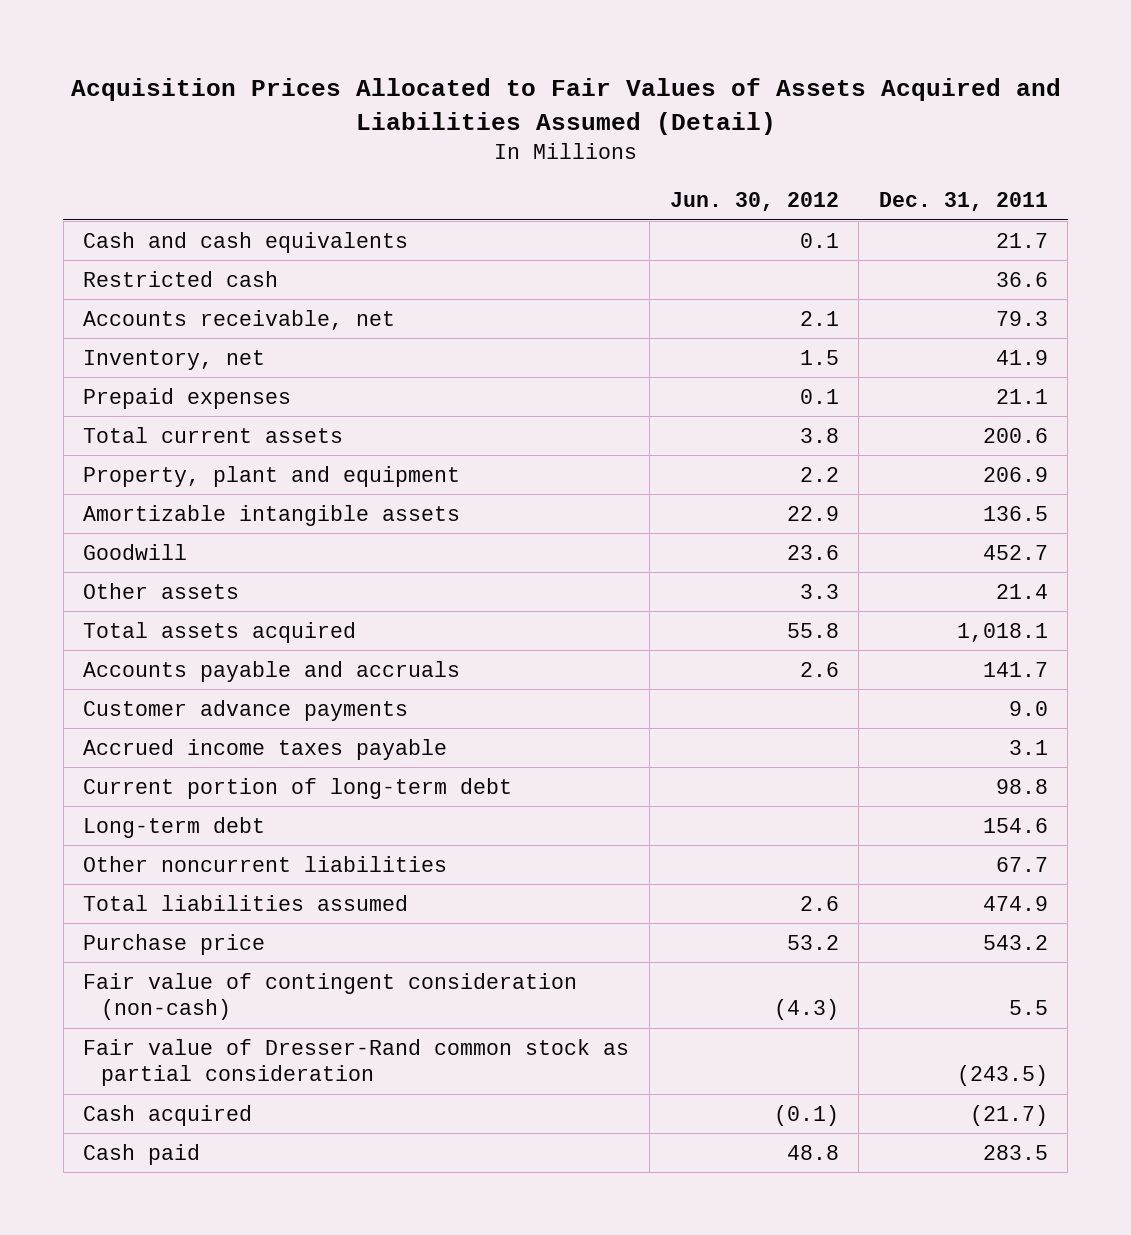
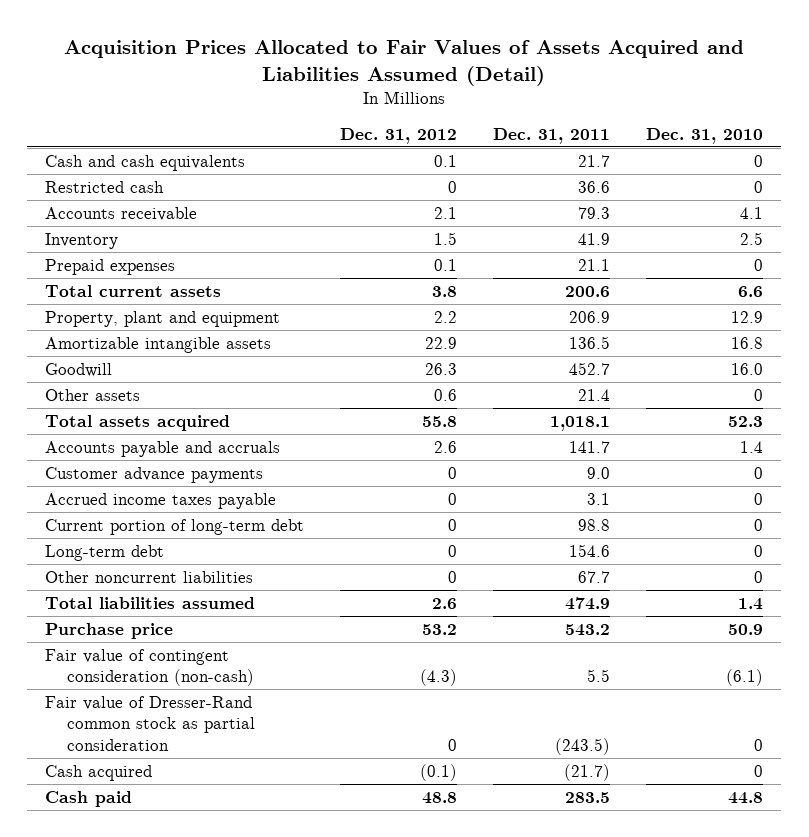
- | Jun. 30, 2012 | Dec. 31, 2011
+ | Dec. 31, 2012 | Dec. 31, 2011 | Dec. 31, 2010
- Accounts receivable, net | 2.1 | 79.3
- Inventory, net | 1.5 | 41.9
+ Accounts receivable | 2.1 | 79.3 | 4.1
+ Inventory | 1.5 | 41.9 | 2.5

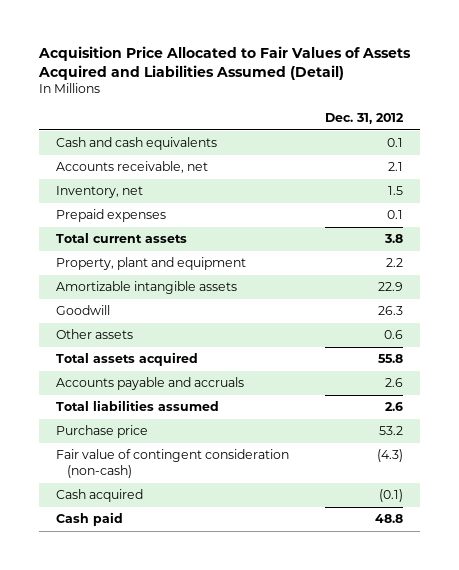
- Acquisition Prices Allocated to Fair Values of Assets Acquired and Liabilities Assumed (Detail)
+ Acquisition Price Allocated to Fair Values of Assets Acquired and Liabilities Assumed (Detail)
- | Dec. 31, 2012 | Dec. 31, 2011 | Dec. 31, 2010
+ | Dec. 31, 2012
- Restricted cash | 0 | 36.6 | 0
- Accounts receivable | 2.1 | 79.3 | 4.1
- Inventory | 1.5 | 41.9 | 2.5
+ Accounts receivable, net | 2.1
+ Inventory, net | 1.5
- Customer advance payments | 0 | 9.0 | 0
- Accrued income taxes payable | 0 | 3.1 | 0
- Current portion of long-term debt | 0 | 98.8 | 0
- Long-term debt | 0 | 154.6 | 0
- Other noncurrent liabilities | 0 | 67.7 | 0
- Fair value of Dresser-Rand common stock as partial consideration | 0 | (243.5) | 0

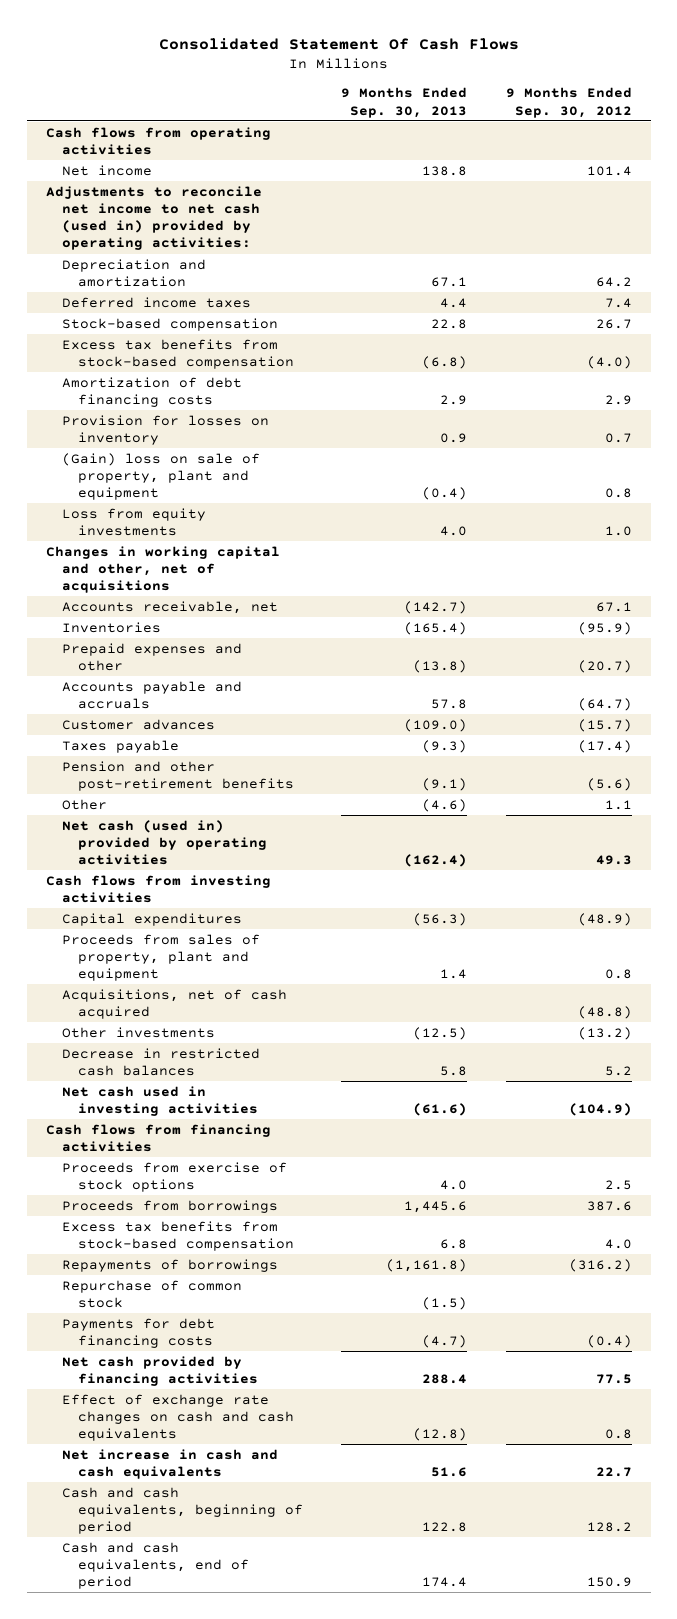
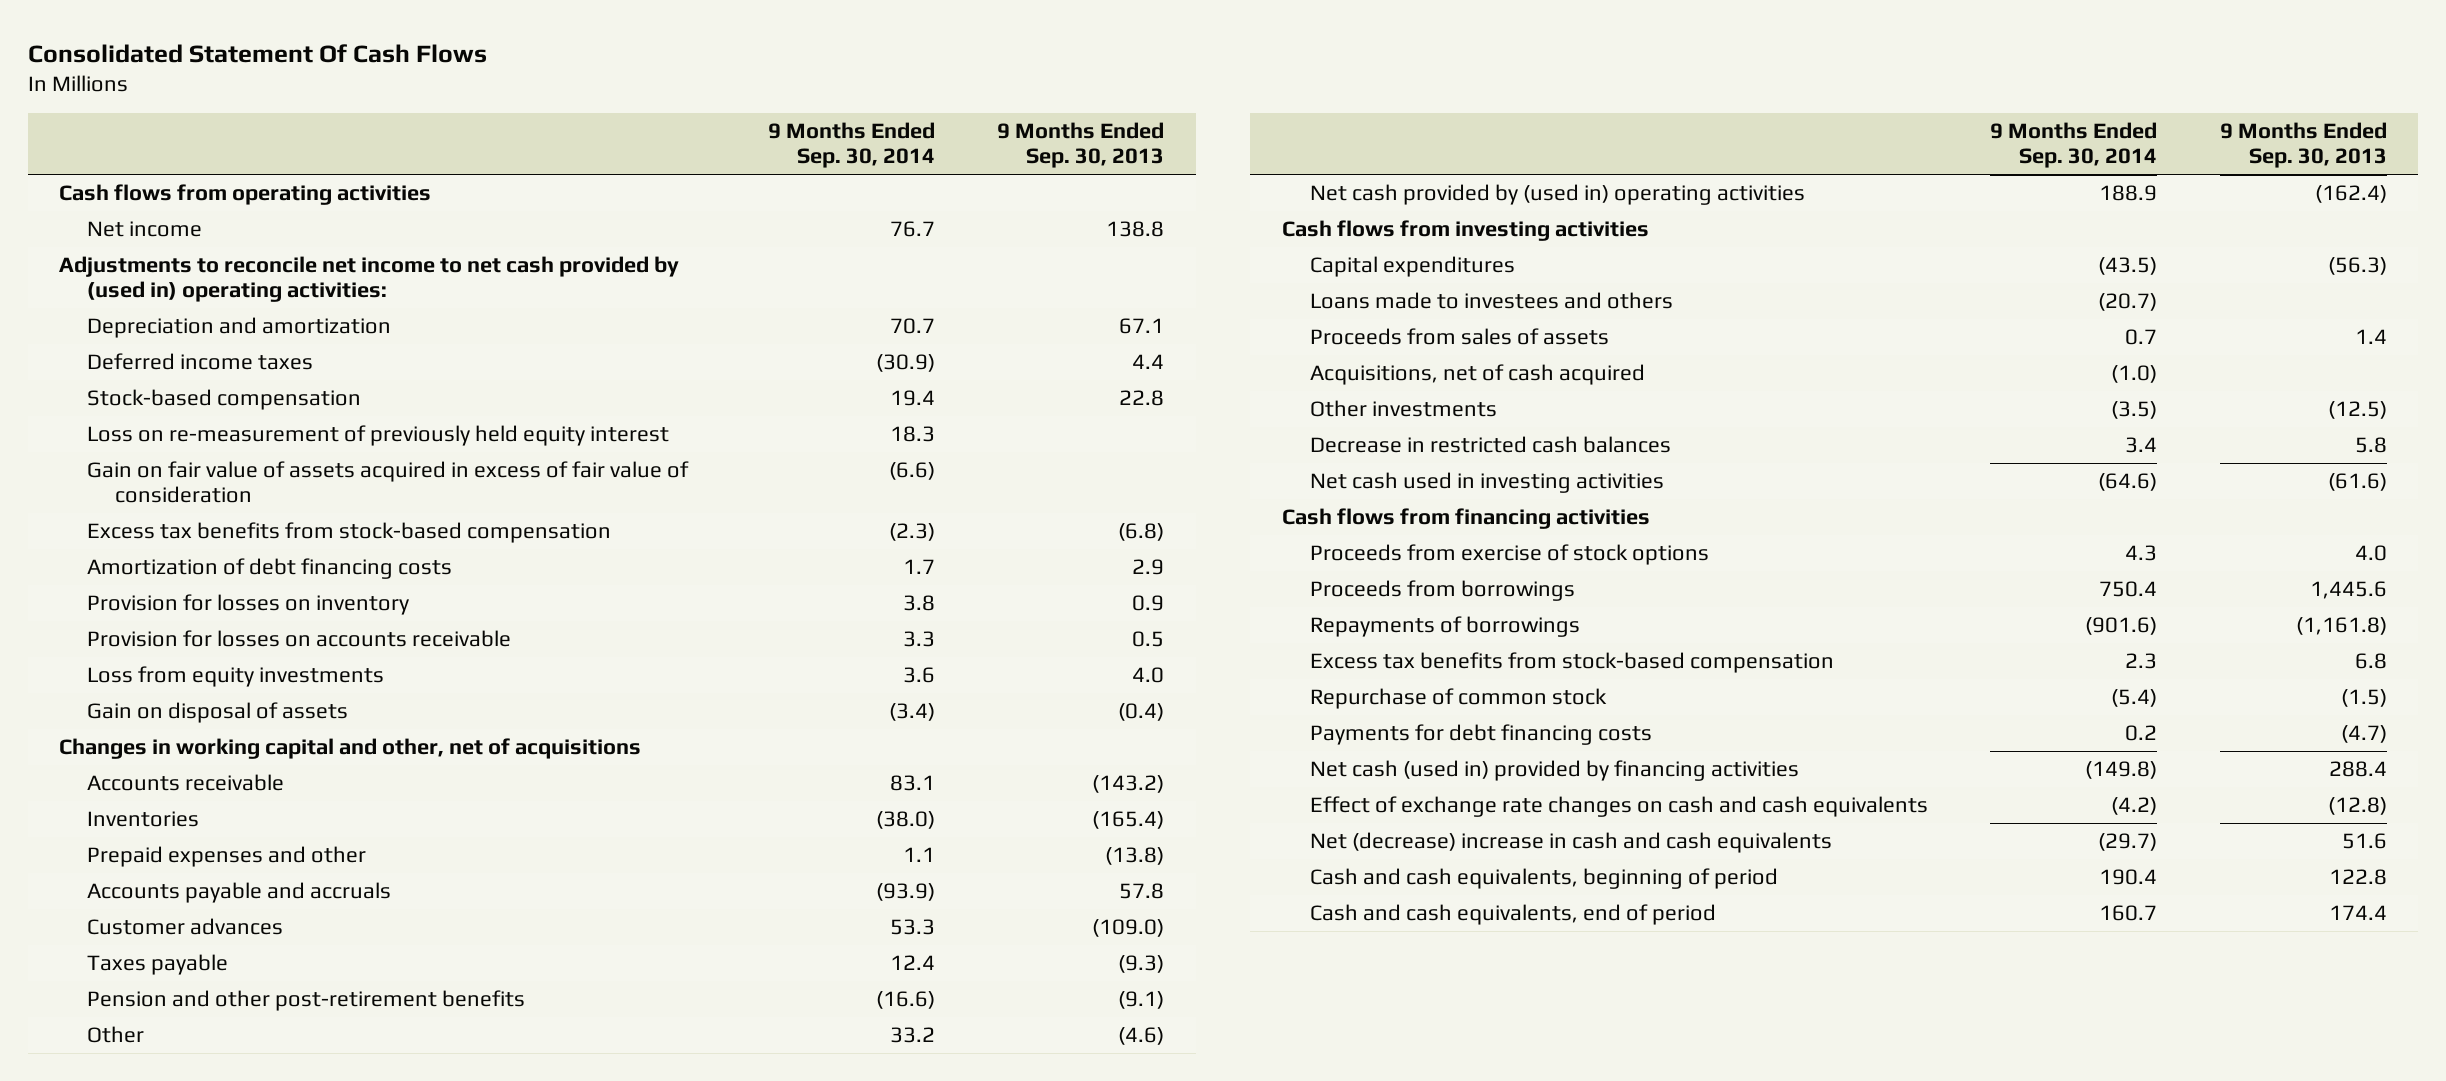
- | 9 Months Ended Sep. 30, 2013 | 9 Months Ended Sep. 30, 2012
+ | 9 Months Ended Sep. 30, 2014 | 9 Months Ended Sep. 30, 2013
- Adjustments to reconcile net income to net cash (used in) provided by operating activities:
+ Adjustments to reconcile net income to net cash provided by (used in) operating activities:
+ Loss on re-measurement of previously held equity interest | 18.3 |
+ Gain on fair value of assets acquired in excess of fair value of consideration | (6.6) |
- (Gain) loss on sale of property, plant and equipment | (0.4) | 0.8
+ Provision for losses on accounts receivable | 3.3 | 0.5
+ Gain on disposal of assets | (3.4) | (0.4)
- Accounts receivable, net | (142.7) | 67.1
+ Accounts receivable | 83.1 | (143.2)
- Net cash (used in) provided by operating activities | (162.4) | 49.3
+ Net cash provided by (used in) operating activities | 188.9 | (162.4)
- Proceeds from sales of property, plant and equipment | 1.4 | 0.8
+ Loans made to investees and others | (20.7) |
+ Proceeds from sales of assets | 0.7 | 1.4
moved down: Excess tax benefits from stock-based compensation | 2.3 | 6.8
- Net cash provided by financing activities | 288.4 | 77.5
+ Net cash (used in) provided by financing activities | (149.8) | 288.4
- Net increase in cash and cash equivalents | 51.6 | 22.7
+ Net (decrease) increase in cash and cash equivalents | (29.7) | 51.6

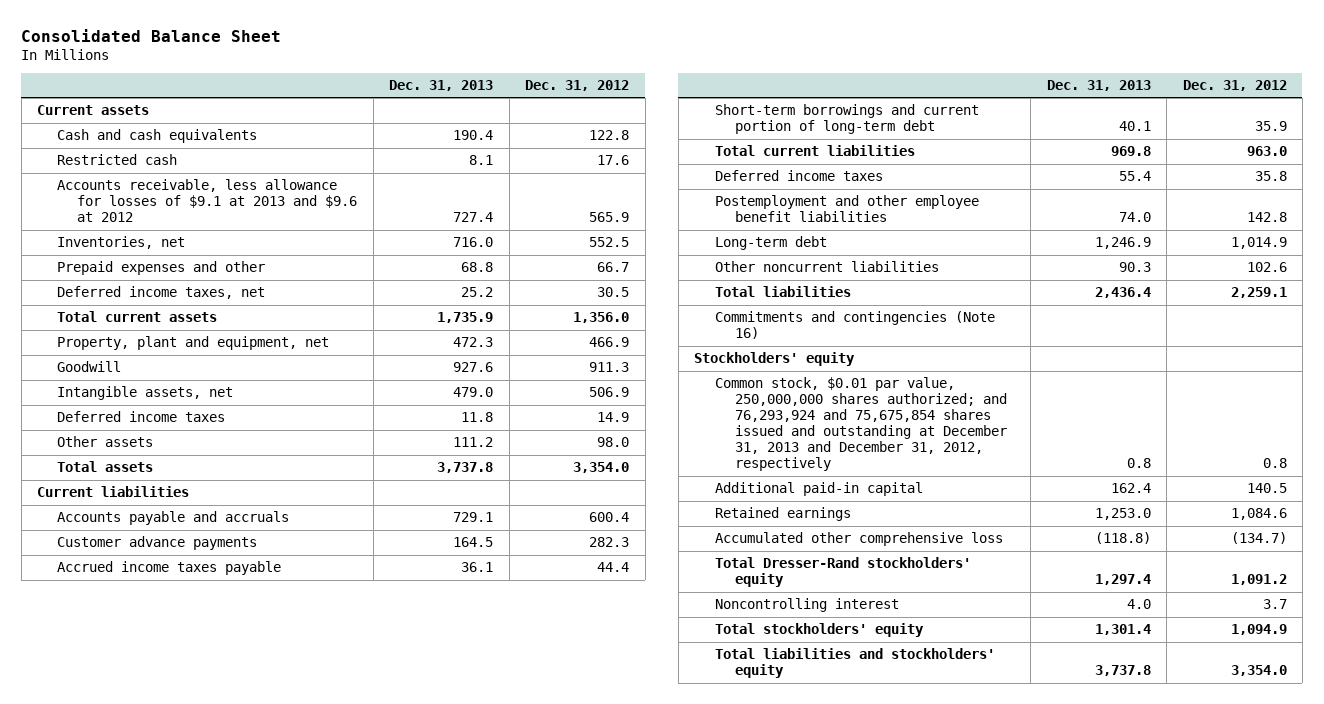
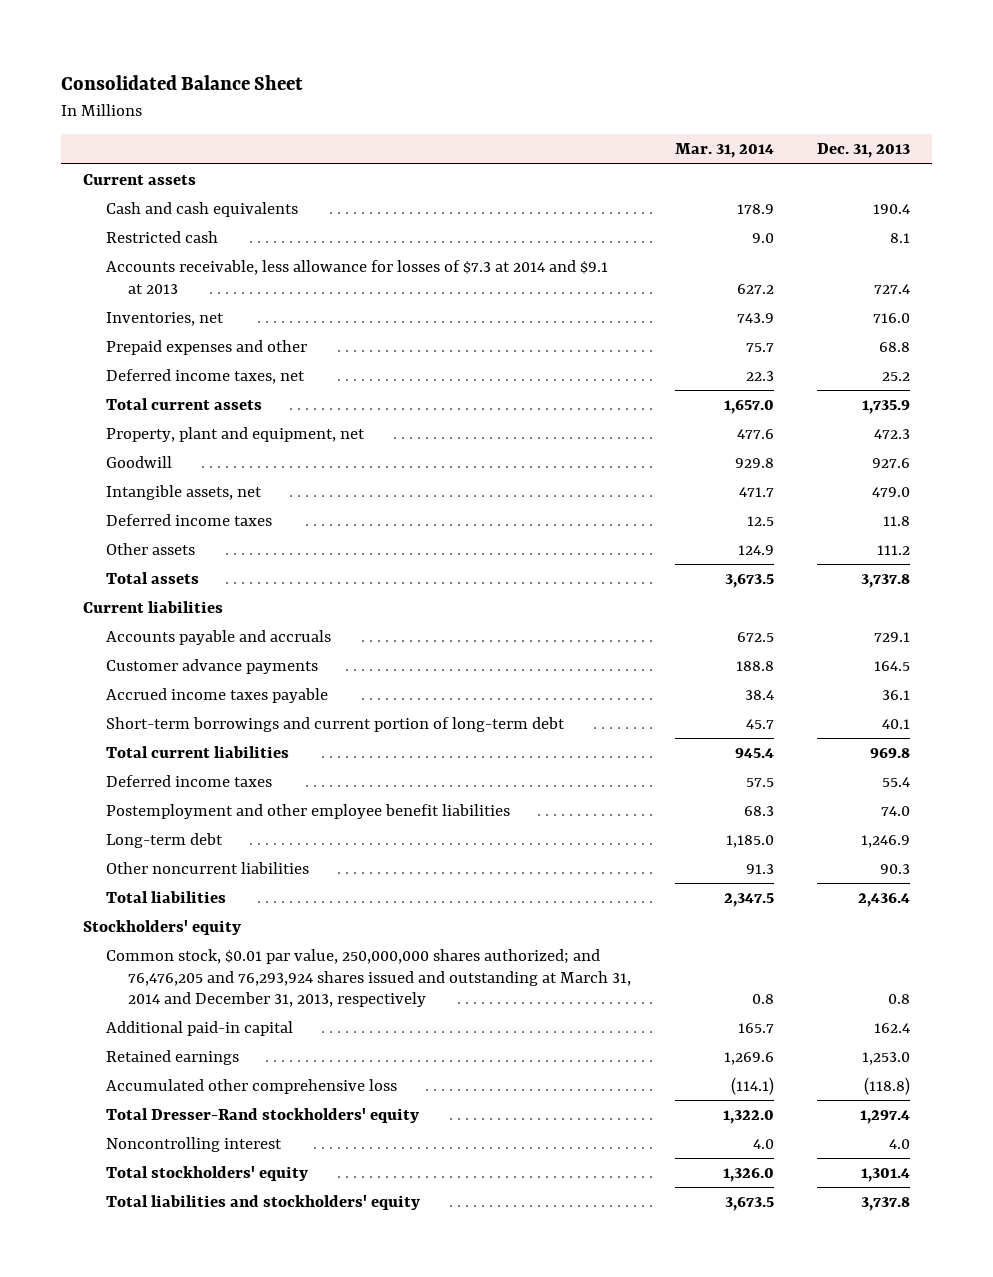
- | Dec. 31, 2013 | Dec. 31, 2012
+ | Mar. 31, 2014 | Dec. 31, 2013
- Accounts receivable, less allowance for losses of $9.1 at 2013 and $9.6 at 2012 | 727.4 | 565.9
+ Accounts receivable, less allowance for losses of $7.3 at 2014 and $9.1 at 2013 | 627.2 | 727.4
- Commitments and contingencies (Note 16)
- Common stock, $0.01 par value, 250,000,000 shares authorized; and 76,293,924 and 75,675,854 shares issued and outstanding at December 31, 2013 and December 31, 2012, respectively | 0.8 | 0.8
+ Common stock, $0.01 par value, 250,000,000 shares authorized; and 76,476,205 and 76,293,924 shares issued and outstanding at March 31, 2014 and December 31, 2013, respectively | 0.8 | 0.8

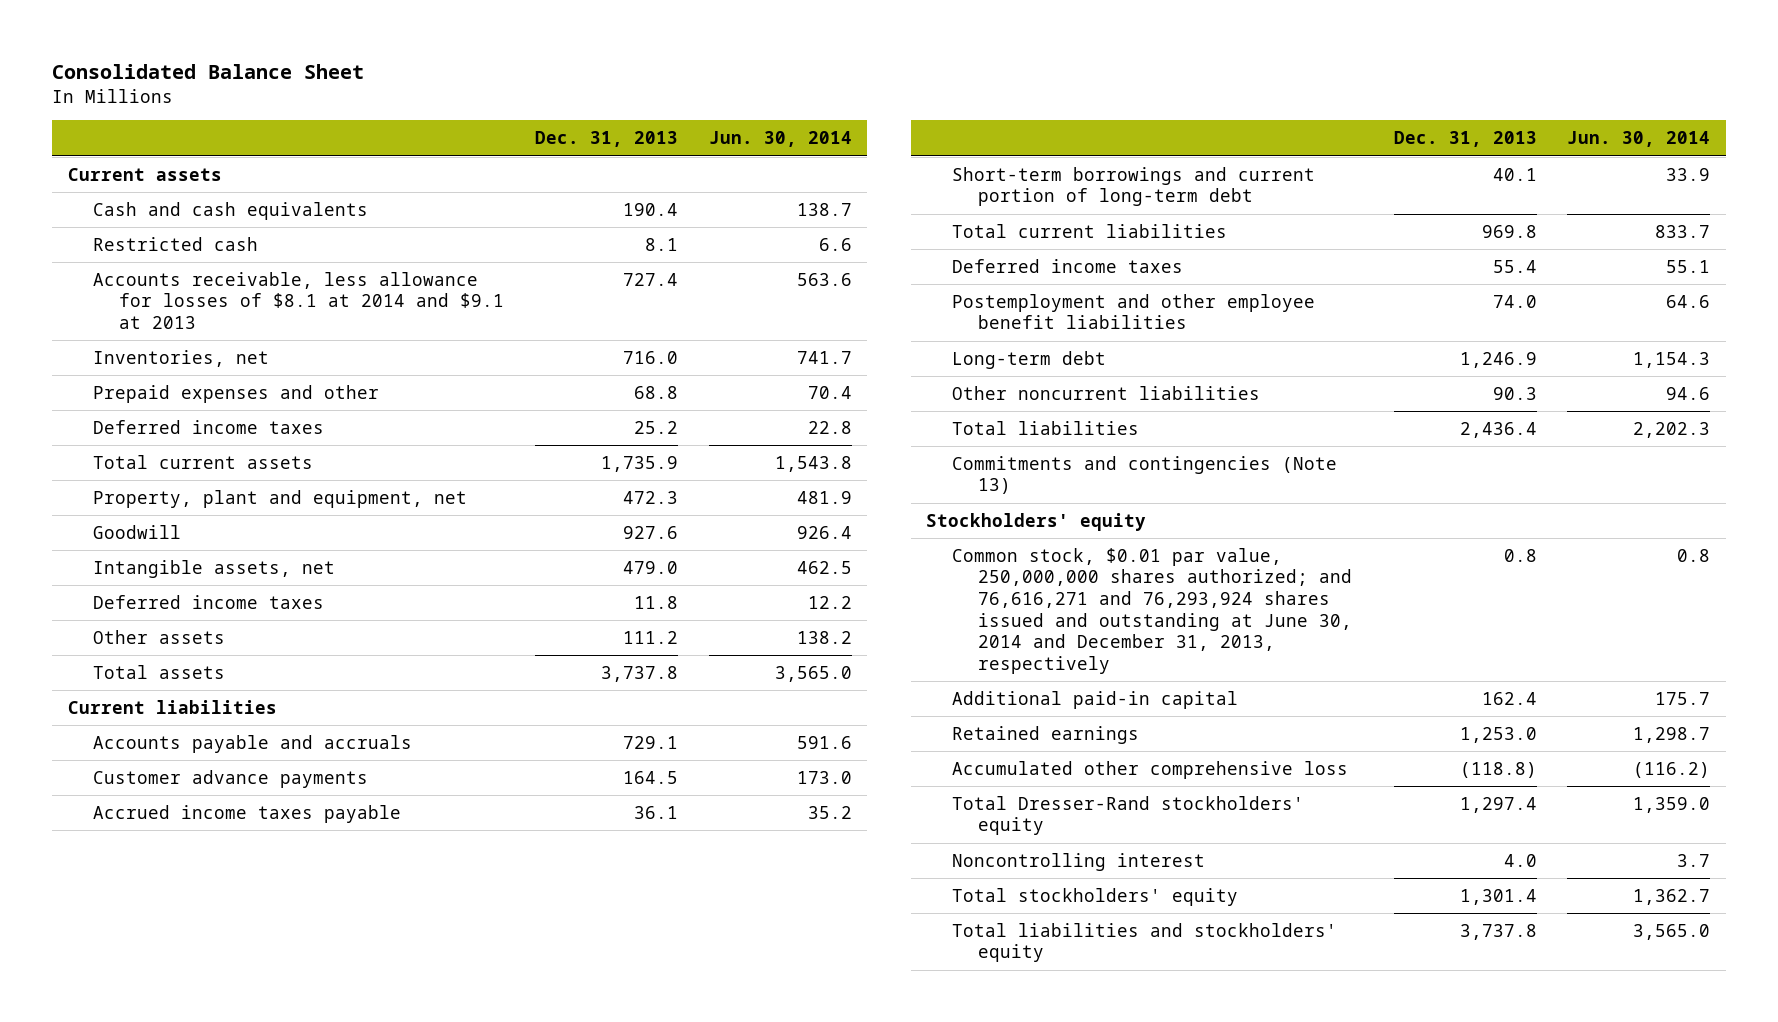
- | Mar. 31, 2014 | Dec. 31, 2013
+ | Dec. 31, 2013 | Jun. 30, 2014
- Accounts receivable, less allowance for losses of $7.3 at 2014 and $9.1 at 2013 | 627.2 | 727.4
+ Accounts receivable, less allowance for losses of $8.1 at 2014 and $9.1 at 2013 | 727.4 | 563.6
- Deferred income taxes, net | 22.3 | 25.2
+ Deferred income taxes | 25.2 | 22.8
+ Commitments and contingencies (Note 13)
- Common stock, $0.01 par value, 250,000,000 shares authorized; and 76,476,205 and 76,293,924 shares issued and outstanding at March 31, 2014 and December 31, 2013, respectively | 0.8 | 0.8
+ Common stock, $0.01 par value, 250,000,000 shares authorized; and 76,616,271 and 76,293,924 shares issued and outstanding at June 30, 2014 and December 31, 2013, respectively | 0.8 | 0.8

